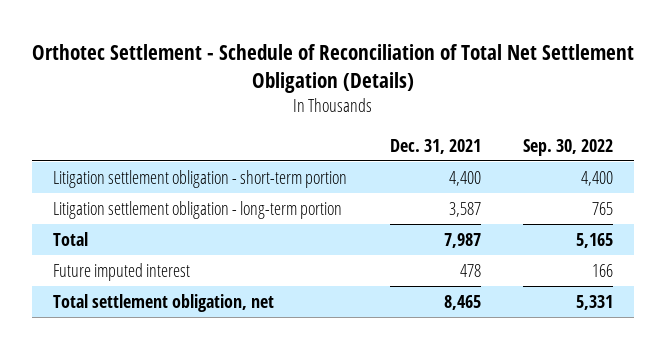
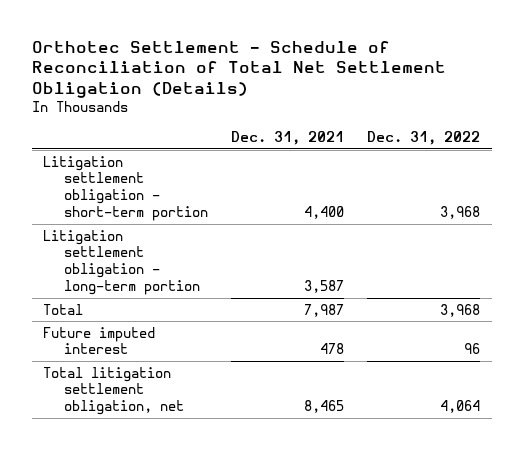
- | Dec. 31, 2021 | Sep. 30, 2022
+ | Dec. 31, 2021 | Dec. 31, 2022
- Total settlement obligation, net | 8,465 | 5,331
+ Total litigation settlement obligation, net | 8,465 | 4,064

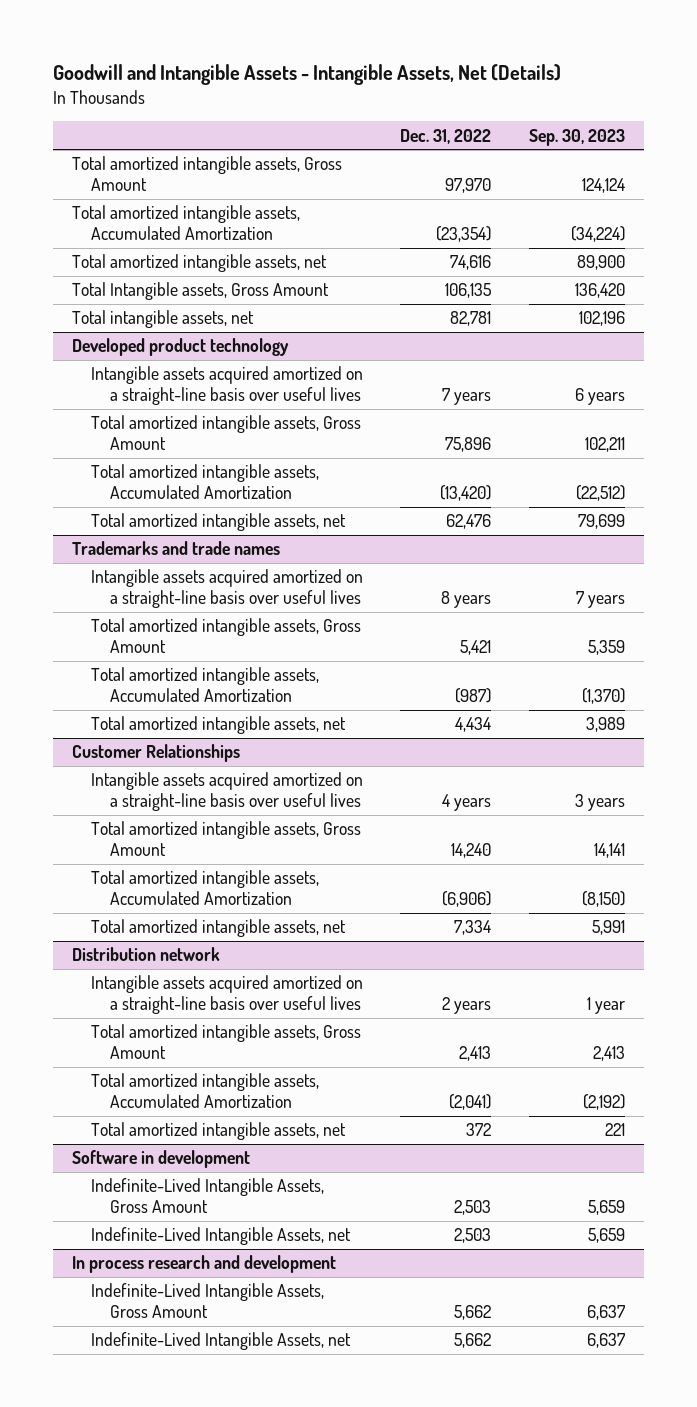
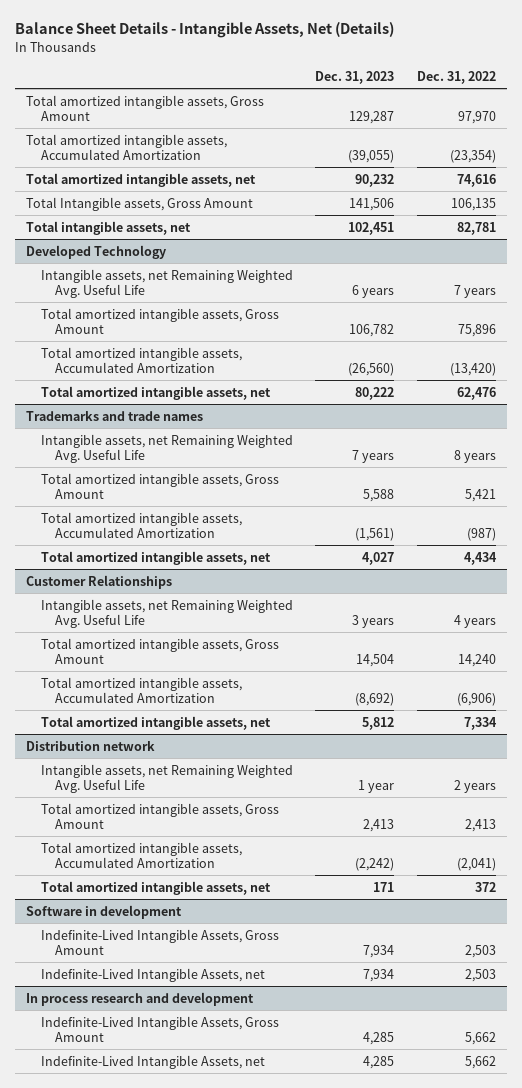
- Goodwill and Intangible Assets - Intangible Assets, Net (Details)
+ Balance Sheet Details - Intangible Assets, Net (Details)
- | Dec. 31, 2022 | Sep. 30, 2023
+ | Dec. 31, 2023 | Dec. 31, 2022
- Developed product technology
- Intangible assets acquired amortized on a straight-line basis over useful lives | 7 years | 6 years
+ Developed Technology
+ Intangible assets, net Remaining Weighted Avg. Useful Life | 6 years | 7 years
@ Trademarks and trade names
- Intangible assets acquired amortized on a straight-line basis over useful lives | 8 years | 7 years
+ Intangible assets, net Remaining Weighted Avg. Useful Life | 7 years | 8 years
@ Customer Relationships
- Intangible assets acquired amortized on a straight-line basis over useful lives | 4 years | 3 years
+ Intangible assets, net Remaining Weighted Avg. Useful Life | 3 years | 4 years
@ Distribution network
- Intangible assets acquired amortized on a straight-line basis over useful lives | 2 years | 1 year
+ Intangible assets, net Remaining Weighted Avg. Useful Life | 1 year | 2 years

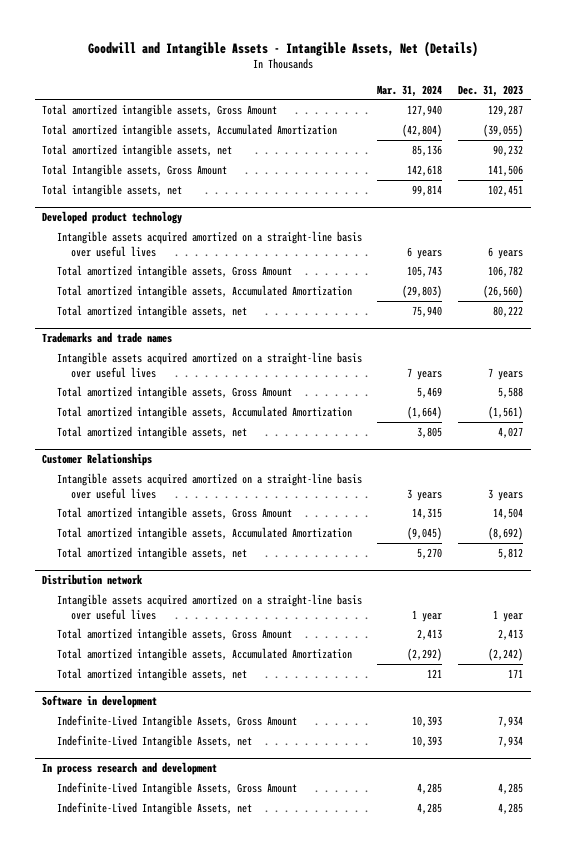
- Balance Sheet Details - Intangible Assets, Net (Details)
+ Goodwill and Intangible Assets - Intangible Assets, Net (Details)
- | Dec. 31, 2023 | Dec. 31, 2022
+ | Mar. 31, 2024 | Dec. 31, 2023
- Developed Technology
- Intangible assets, net Remaining Weighted Avg. Useful Life | 6 years | 7 years
+ Developed product technology
+ Intangible assets acquired amortized on a straight-line basis over useful lives | 6 years | 6 years
@ Trademarks and trade names
- Intangible assets, net Remaining Weighted Avg. Useful Life | 7 years | 8 years
+ Intangible assets acquired amortized on a straight-line basis over useful lives | 7 years | 7 years
@ Customer Relationships
- Intangible assets, net Remaining Weighted Avg. Useful Life | 3 years | 4 years
+ Intangible assets acquired amortized on a straight-line basis over useful lives | 3 years | 3 years
@ Distribution network
- Intangible assets, net Remaining Weighted Avg. Useful Life | 1 year | 2 years
+ Intangible assets acquired amortized on a straight-line basis over useful lives | 1 year | 1 year

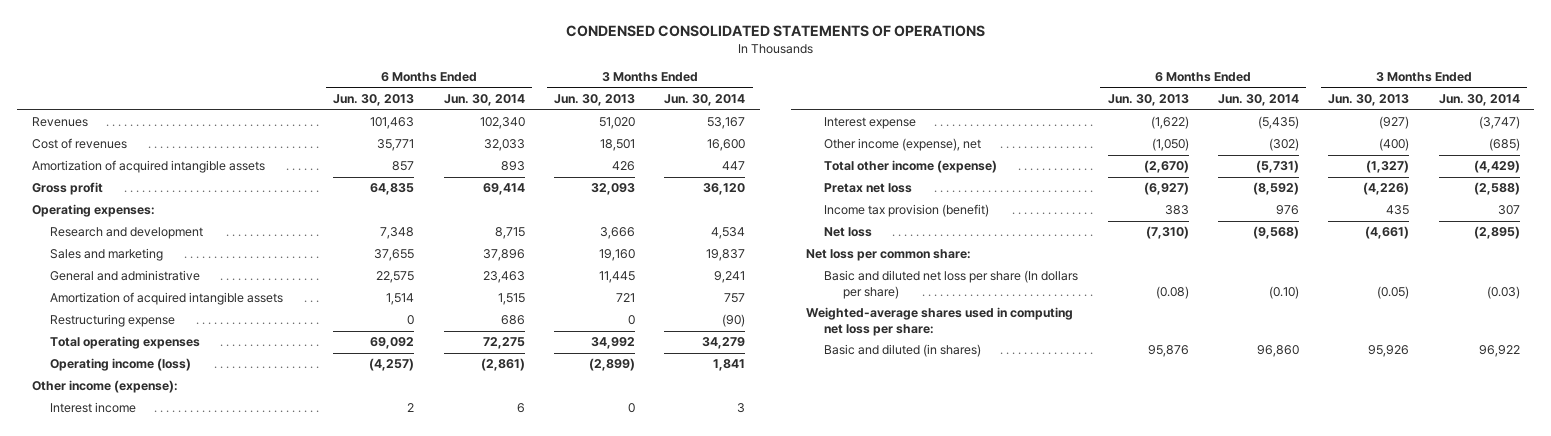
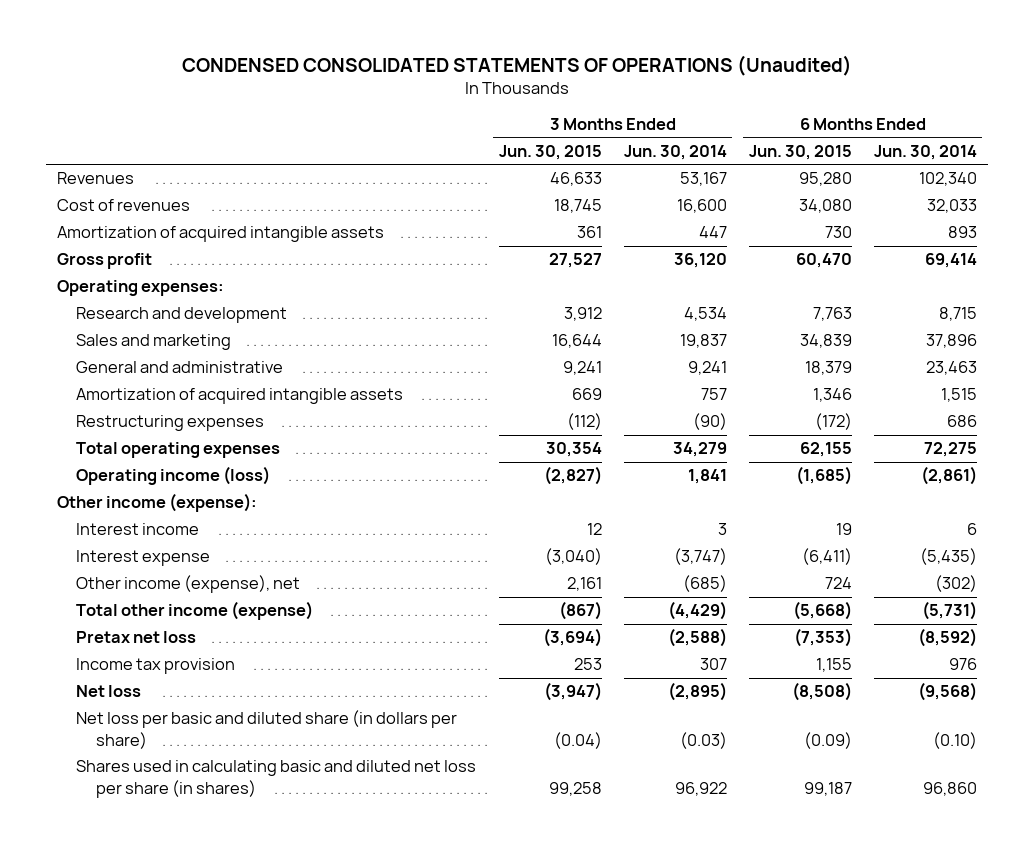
- CONDENSED CONSOLIDATED STATEMENTS OF OPERATIONS
+ CONDENSED CONSOLIDATED STATEMENTS OF OPERATIONS (Unaudited)
- | 6 Months Ended Jun. 30, 2013 | 6 Months Ended Jun. 30, 2014 | 3 Months Ended Jun. 30, 2013 | 3 Months Ended Jun. 30, 2014
+ | 3 Months Ended Jun. 30, 2015 | 3 Months Ended Jun. 30, 2014 | 6 Months Ended Jun. 30, 2015 | 6 Months Ended Jun. 30, 2014
- Restructuring expense | 0 | 686 | 0 | (90)
+ Restructuring expenses | (112) | (90) | (172) | 686
- Income tax provision (benefit) | 383 | 976 | 435 | 307
+ Income tax provision | 253 | 307 | 1,155 | 976
- Net loss per common share:
- Basic and diluted net loss per share (In dollars per share) | (0.08) | (0.10) | (0.05) | (0.03)
- Weighted-average shares used in computing net loss per share:
- Basic and diluted (in shares) | 95,876 | 96,860 | 95,926 | 96,922
+ Net loss per basic and diluted share (in dollars per share) | (0.04) | (0.03) | (0.09) | (0.10)
+ Shares used in calculating basic and diluted net loss per share (in shares) | 99,258 | 96,922 | 99,187 | 96,860

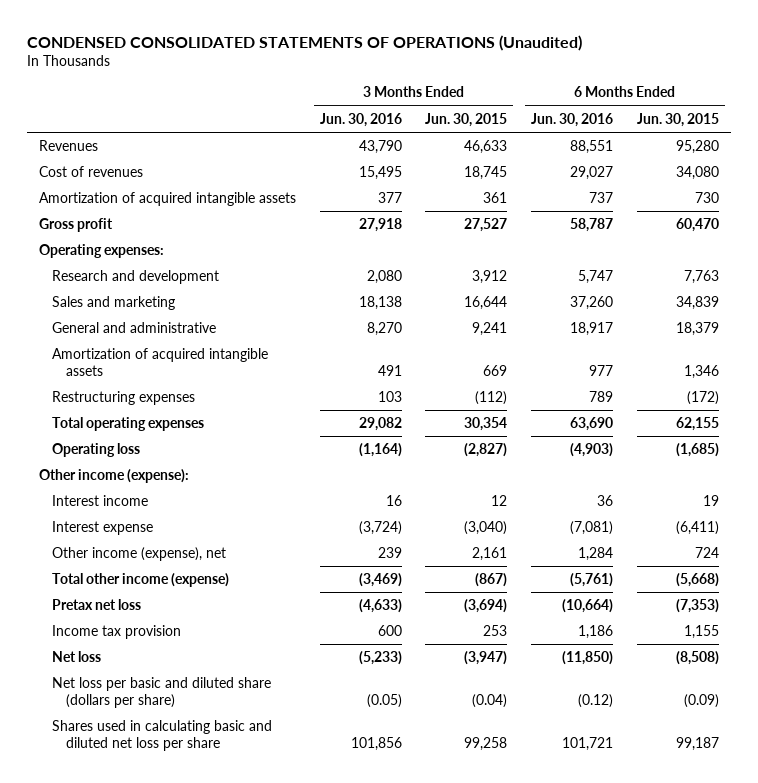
- | 3 Months Ended Jun. 30, 2015 | 3 Months Ended Jun. 30, 2014 | 6 Months Ended Jun. 30, 2015 | 6 Months Ended Jun. 30, 2014
+ | 3 Months Ended Jun. 30, 2016 | 3 Months Ended Jun. 30, 2015 | 6 Months Ended Jun. 30, 2016 | 6 Months Ended Jun. 30, 2015
- Operating income (loss) | (2,827) | 1,841 | (1,685) | (2,861)
+ Operating loss | (1,164) | (2,827) | (4,903) | (1,685)
- Net loss per basic and diluted share (in dollars per share) | (0.04) | (0.03) | (0.09) | (0.10)
- Shares used in calculating basic and diluted net loss per share (in shares) | 99,258 | 96,922 | 99,187 | 96,860
+ Net loss per basic and diluted share (dollars per share) | (0.05) | (0.04) | (0.12) | (0.09)
+ Shares used in calculating basic and diluted net loss per share | 101,856 | 99,258 | 101,721 | 99,187

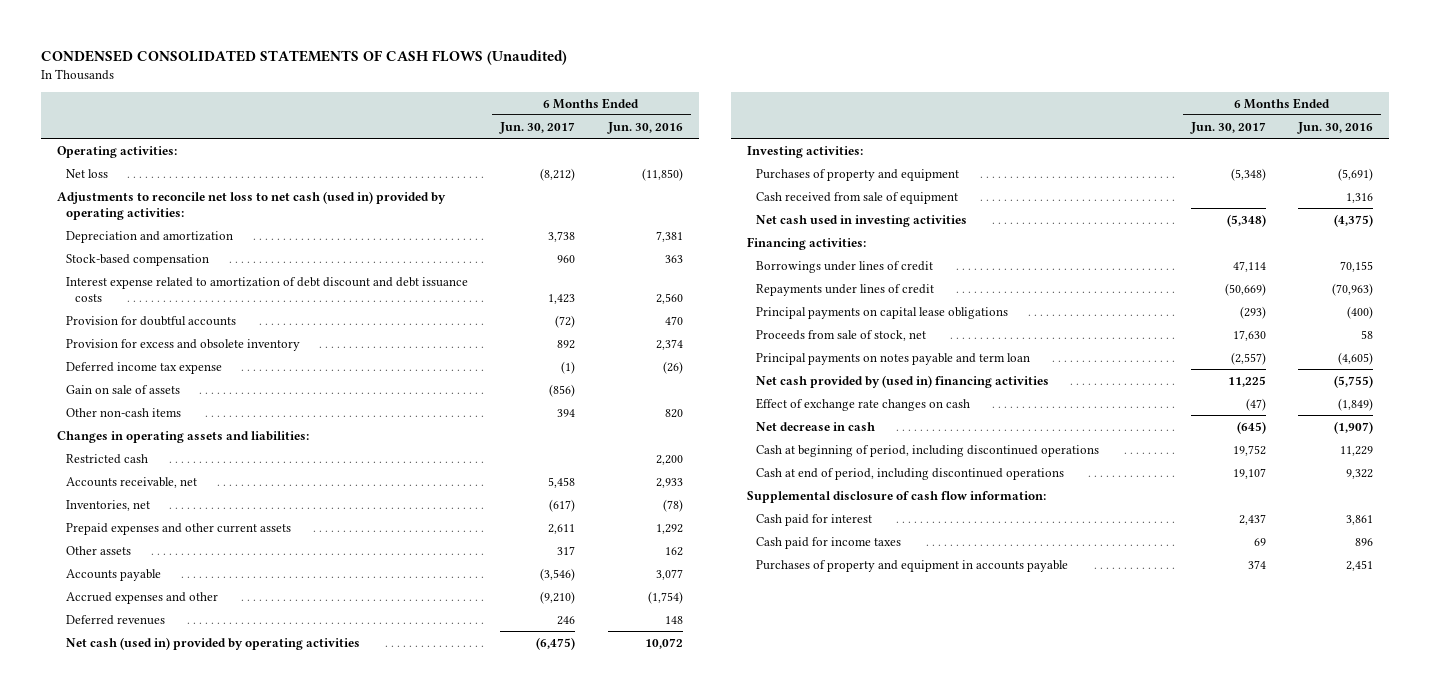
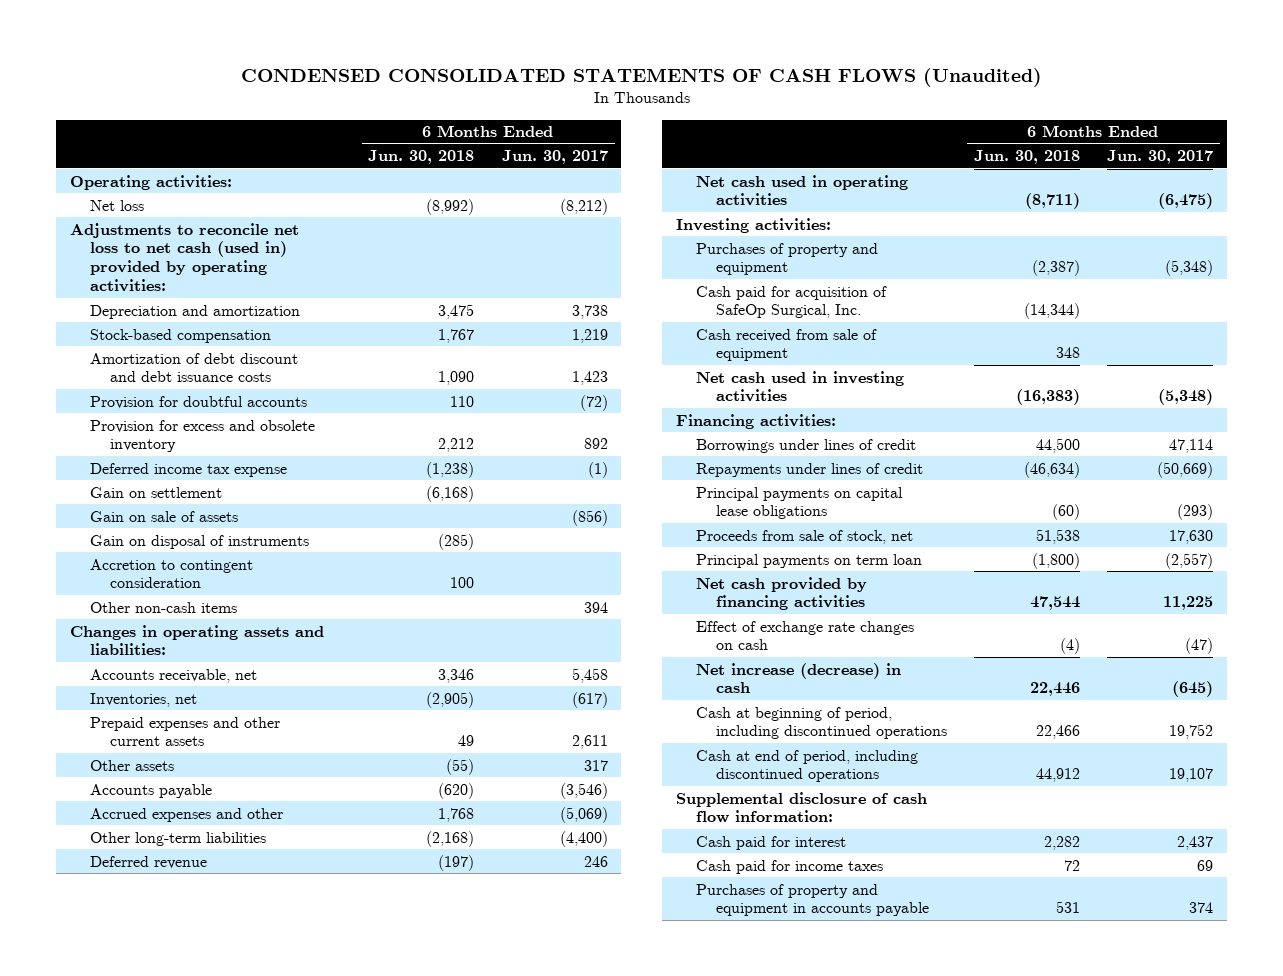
- | 6 Months Ended Jun. 30, 2017 | 6 Months Ended Jun. 30, 2016
+ | 6 Months Ended Jun. 30, 2018 | 6 Months Ended Jun. 30, 2017
- Stock-based compensation | 960 | 363
- Interest expense related to amortization of debt discount and debt issuance costs | 1,423 | 2,560
+ Stock-based compensation | 1,767 | 1,219
+ Amortization of debt discount and debt issuance costs | 1,090 | 1,423
+ Gain on settlement | (6,168) |
+ Gain on disposal of instruments | (285) |
+ Accretion to contingent consideration | 100 |
- Restricted cash | | 2,200
- Accrued expenses and other | (9,210) | (1,754)
- Deferred revenues | 246 | 148
- Net cash (used in) provided by operating activities | (6,475) | 10,072
+ Accrued expenses and other | 1,768 | (5,069)
+ Other long-term liabilities | (2,168) | (4,400)
+ Deferred revenue | (197) | 246
+ Net cash used in operating activities | (8,711) | (6,475)
+ Cash paid for acquisition of SafeOp Surgical, Inc. | (14,344) |
- Principal payments on notes payable and term loan | (2,557) | (4,605)
- Net cash provided by (used in) financing activities | 11,225 | (5,755)
+ Principal payments on term loan | (1,800) | (2,557)
+ Net cash provided by financing activities | 47,544 | 11,225
- Net decrease in cash | (645) | (1,907)
+ Net increase (decrease) in cash | 22,446 | (645)

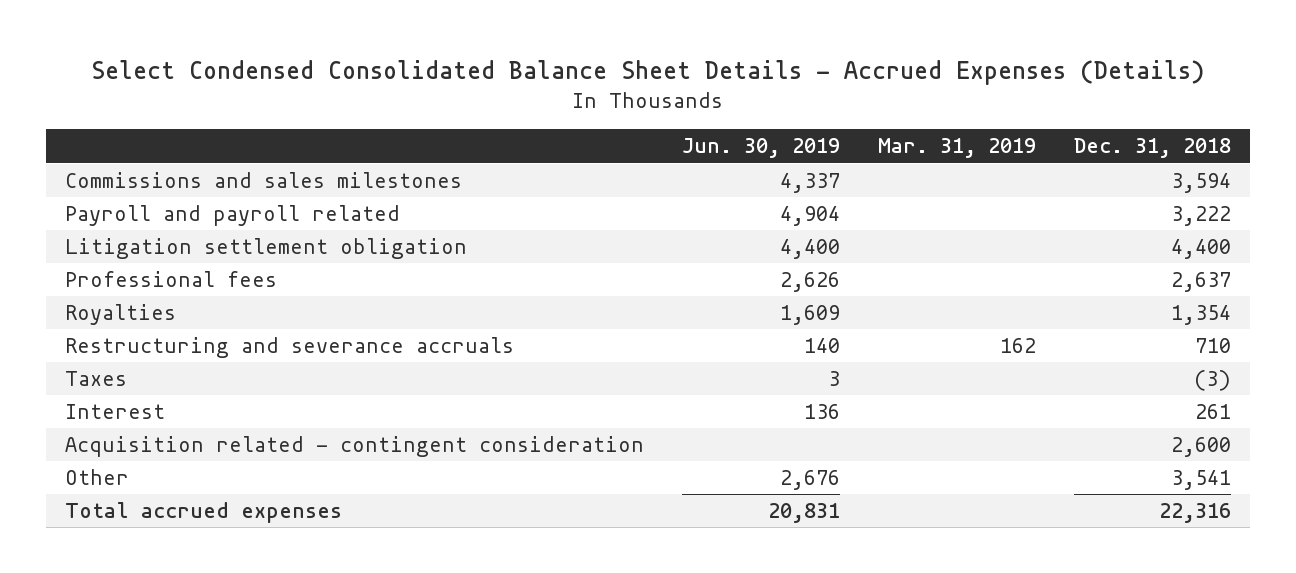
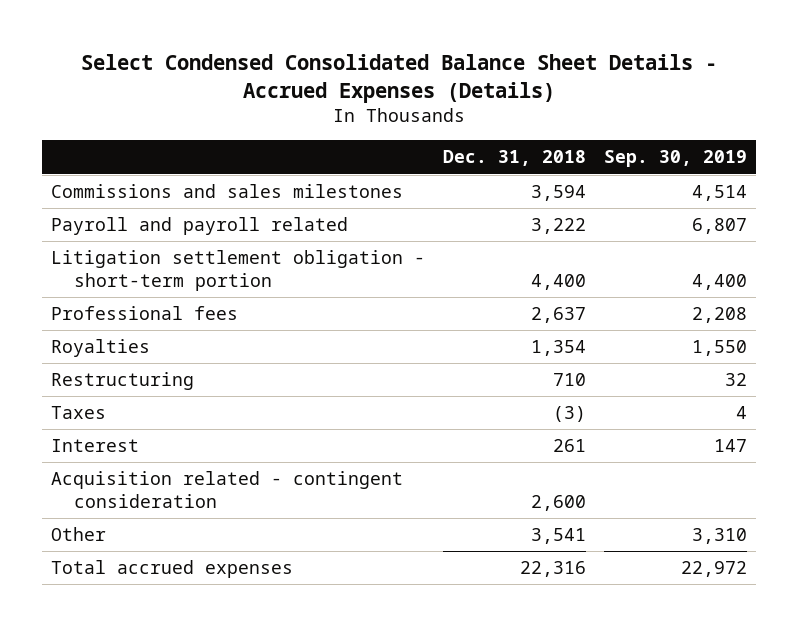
- | Jun. 30, 2019 | Mar. 31, 2019 | Dec. 31, 2018
+ | Dec. 31, 2018 | Sep. 30, 2019
- Litigation settlement obligation | 4,400 | | 4,400
+ Litigation settlement obligation - short-term portion | 4,400 | 4,400
- Restructuring and severance accruals | 140 | 162 | 710
+ Restructuring | 710 | 32

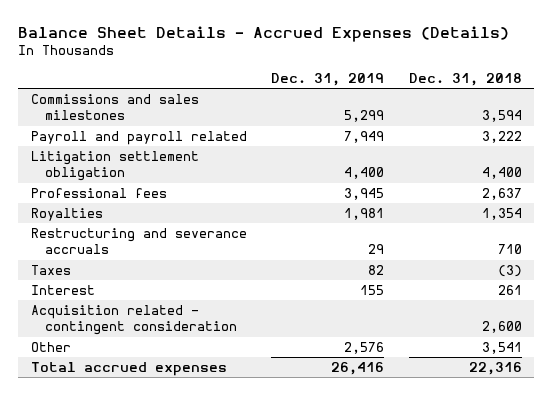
- Select Condensed Consolidated Balance Sheet Details - Accrued Expenses (Details)
+ Balance Sheet Details - Accrued Expenses (Details)
- | Dec. 31, 2018 | Sep. 30, 2019
+ | Dec. 31, 2019 | Dec. 31, 2018
- Litigation settlement obligation - short-term portion | 4,400 | 4,400
+ Litigation settlement obligation | 4,400 | 4,400
- Restructuring | 710 | 32
+ Restructuring and severance accruals | 29 | 710

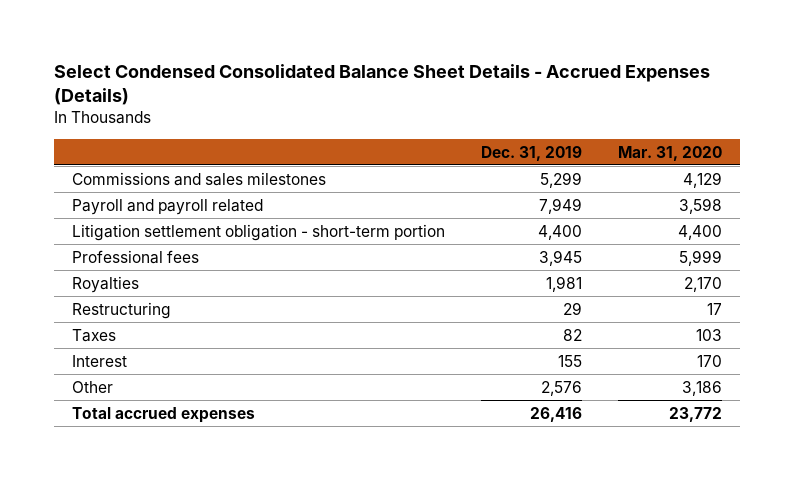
- Balance Sheet Details - Accrued Expenses (Details)
+ Select Condensed Consolidated Balance Sheet Details - Accrued Expenses (Details)
- | Dec. 31, 2019 | Dec. 31, 2018
+ | Dec. 31, 2019 | Mar. 31, 2020
- Litigation settlement obligation | 4,400 | 4,400
+ Litigation settlement obligation - short-term portion | 4,400 | 4,400
- Restructuring and severance accruals | 29 | 710
+ Restructuring | 29 | 17
- Acquisition related - contingent consideration | | 2,600

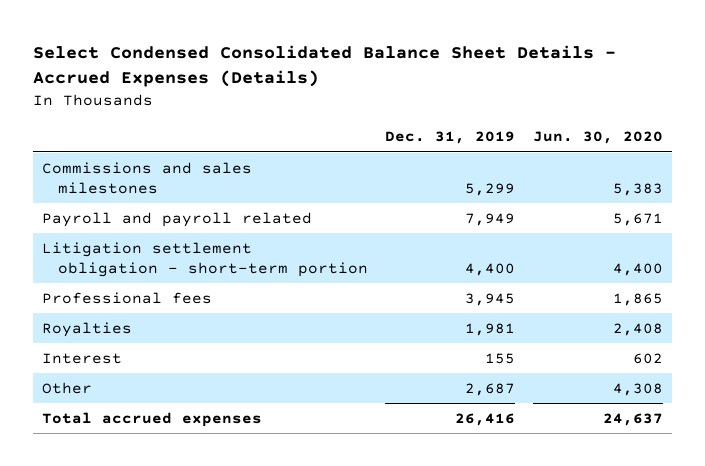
- | Dec. 31, 2019 | Mar. 31, 2020
+ | Dec. 31, 2019 | Jun. 30, 2020
- Restructuring | 29 | 17
- Taxes | 82 | 103
- Other | 2,576 | 3,186
+ Other | 2,687 | 4,308

